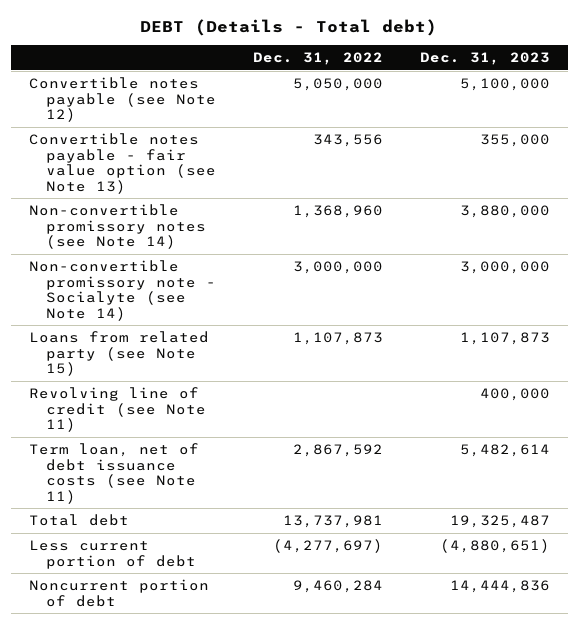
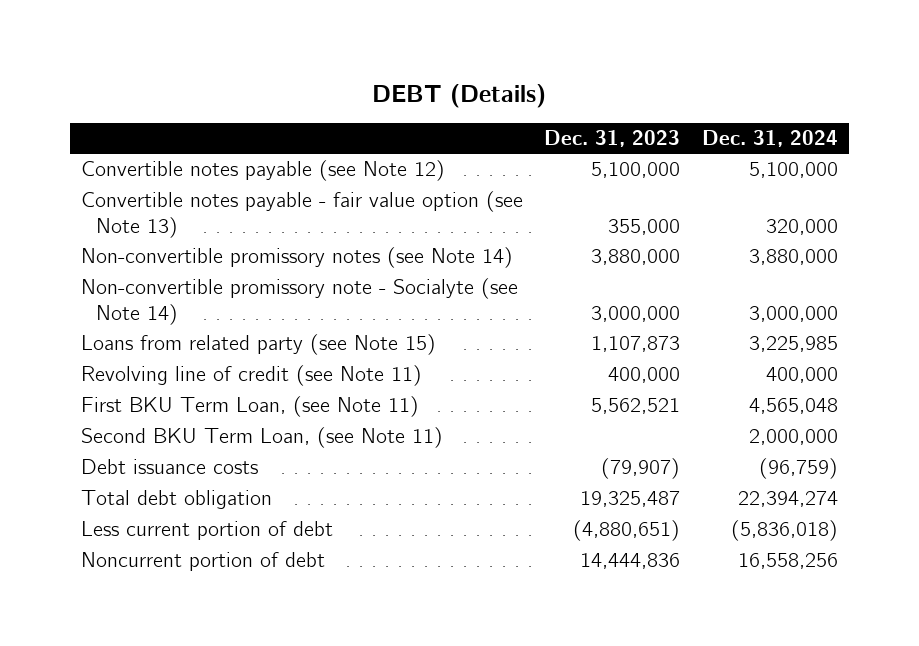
- DEBT (Details - Total debt)
+ DEBT (Details)
- | Dec. 31, 2022 | Dec. 31, 2023
+ | Dec. 31, 2023 | Dec. 31, 2024
- Term loan, net of debt issuance costs (see Note 11) | 2,867,592 | 5,482,614
- Total debt | 13,737,981 | 19,325,487
+ First BKU Term Loan, (see Note 11) | 5,562,521 | 4,565,048
+ Second BKU Term Loan, (see Note 11) | | 2,000,000
+ Debt issuance costs | (79,907) | (96,759)
+ Total debt obligation | 19,325,487 | 22,394,274

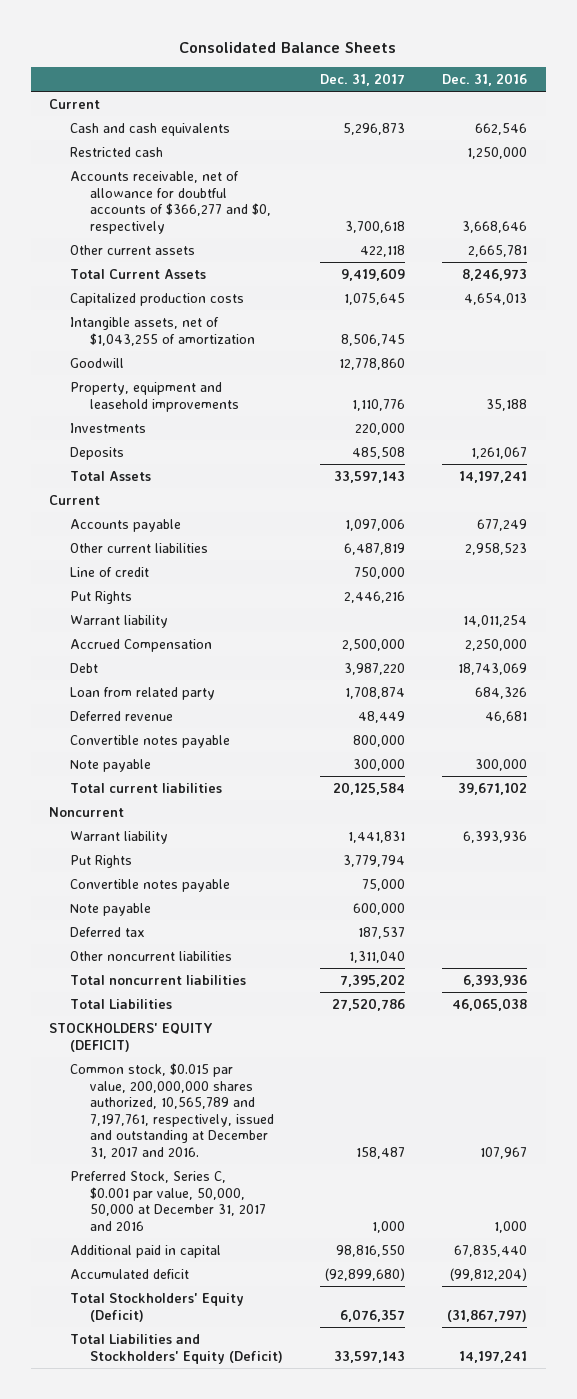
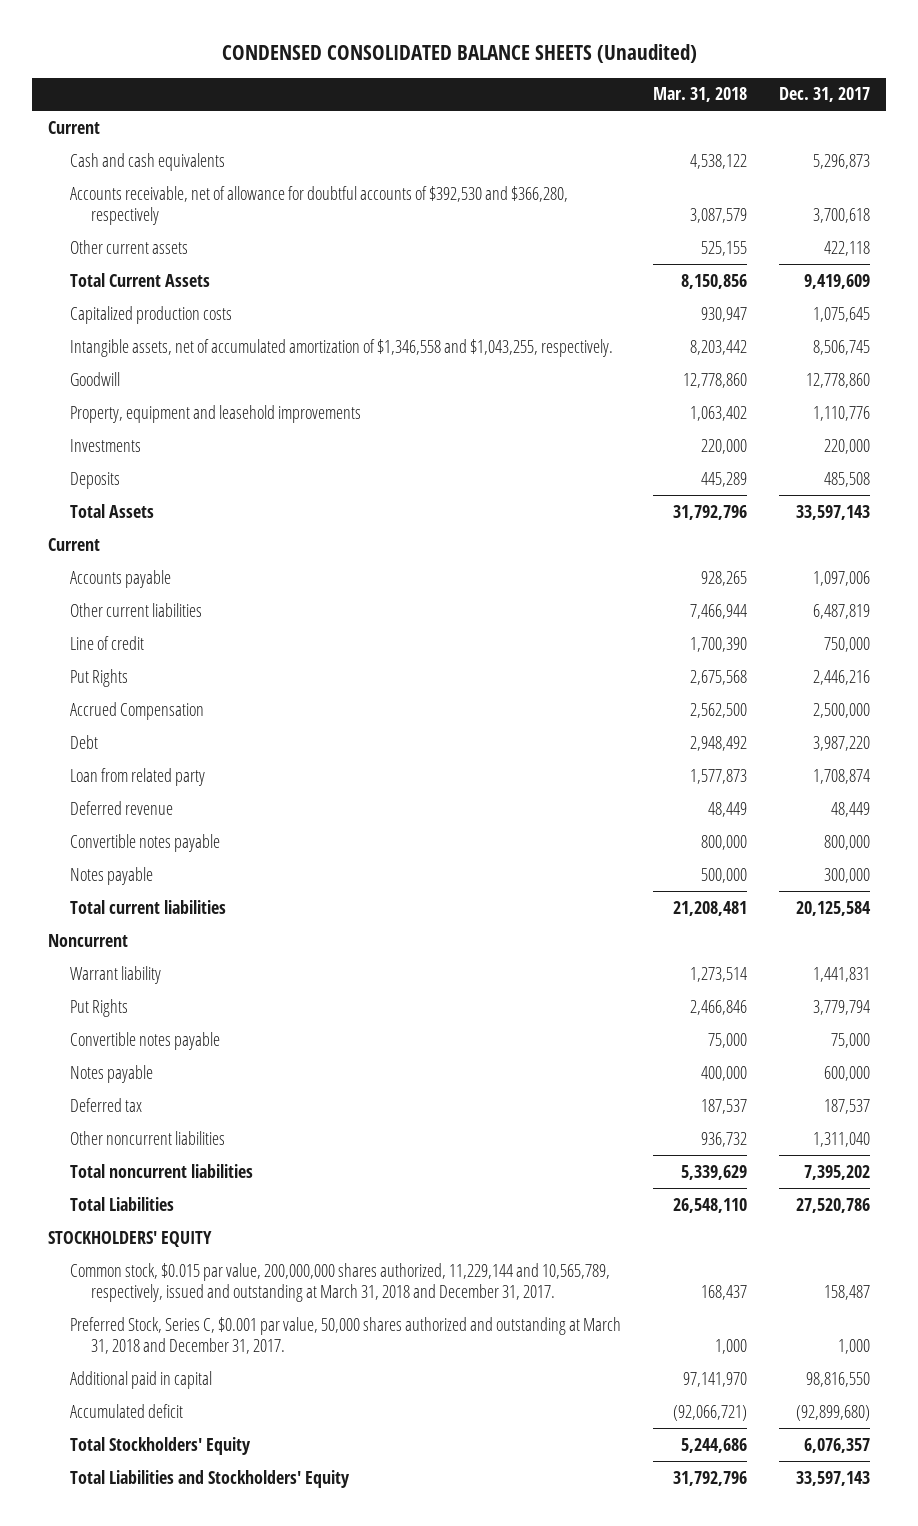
- Consolidated Balance Sheets
+ CONDENSED CONSOLIDATED BALANCE SHEETS (Unaudited)
- | Dec. 31, 2017 | Dec. 31, 2016
+ | Mar. 31, 2018 | Dec. 31, 2017
- Restricted cash | | 1,250,000
- Accounts receivable, net of allowance for doubtful accounts of $366,277 and $0, respectively | 3,700,618 | 3,668,646
+ Accounts receivable, net of allowance for doubtful accounts of $392,530 and $366,280, respectively | 3,087,579 | 3,700,618
- Intangible assets, net of $1,043,255 of amortization | 8,506,745 |
+ Intangible assets, net of accumulated amortization of $1,346,558 and $1,043,255, respectively. | 8,203,442 | 8,506,745
- Warrant liability | | 14,011,254
- Note payable | 300,000 | 300,000
+ Notes payable | 500,000 | 300,000
- Note payable | 600,000 |
+ Notes payable | 400,000 | 600,000
- STOCKHOLDERS' EQUITY (DEFICIT)
- Common stock, $0.015 par value, 200,000,000 shares authorized, 10,565,789 and 7,197,761, respectively, issued and outstanding at December 31, 2017 and 2016. | 158,487 | 107,967
- Preferred Stock, Series C, $0.001 par value, 50,000, 50,000 at December 31, 2017 and 2016 | 1,000 | 1,000
+ STOCKHOLDERS' EQUITY
+ Common stock, $0.015 par value, 200,000,000 shares authorized, 11,229,144 and 10,565,789, respectively, issued and outstanding at March 31, 2018 and December 31, 2017. | 168,437 | 158,487
+ Preferred Stock, Series C, $0.001 par value, 50,000 shares authorized and outstanding at March 31, 2018 and December 31, 2017. | 1,000 | 1,000
- Total Stockholders' Equity (Deficit) | 6,076,357 | (31,867,797)
- Total Liabilities and Stockholders' Equity (Deficit) | 33,597,143 | 14,197,241
+ Total Stockholders' Equity | 5,244,686 | 6,076,357
+ Total Liabilities and Stockholders' Equity | 31,792,796 | 33,597,143

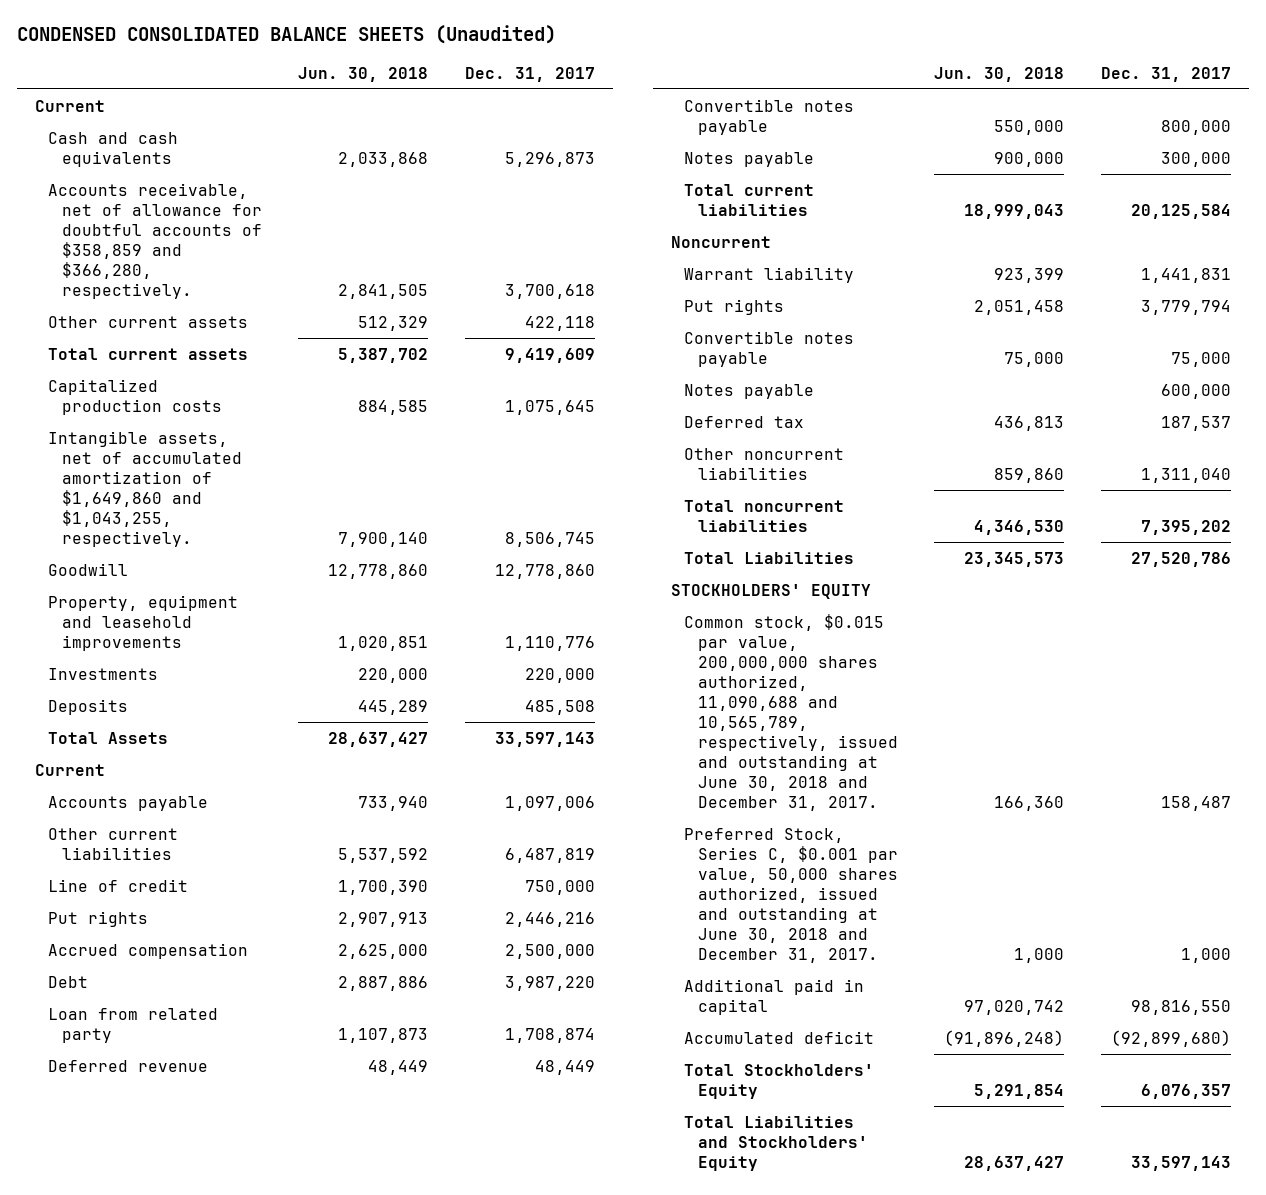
- | Mar. 31, 2018 | Dec. 31, 2017
+ | Jun. 30, 2018 | Dec. 31, 2017
- Accounts receivable, net of allowance for doubtful accounts of $392,530 and $366,280, respectively | 3,087,579 | 3,700,618
+ Accounts receivable, net of allowance for doubtful accounts of $358,859 and $366,280, respectively. | 2,841,505 | 3,700,618
- Total Current Assets | 8,150,856 | 9,419,609
+ Total current assets | 5,387,702 | 9,419,609
- Intangible assets, net of accumulated amortization of $1,346,558 and $1,043,255, respectively. | 8,203,442 | 8,506,745
+ Intangible assets, net of accumulated amortization of $1,649,860 and $1,043,255, respectively. | 7,900,140 | 8,506,745
- Put Rights | 2,675,568 | 2,446,216
- Accrued Compensation | 2,562,500 | 2,500,000
+ Put rights | 2,907,913 | 2,446,216
+ Accrued compensation | 2,625,000 | 2,500,000
- Put Rights | 2,466,846 | 3,779,794
+ Put rights | 2,051,458 | 3,779,794
- Common stock, $0.015 par value, 200,000,000 shares authorized, 11,229,144 and 10,565,789, respectively, issued and outstanding at March 31, 2018 and December 31, 2017. | 168,437 | 158,487
- Preferred Stock, Series C, $0.001 par value, 50,000 shares authorized and outstanding at March 31, 2018 and December 31, 2017. | 1,000 | 1,000
+ Common stock, $0.015 par value, 200,000,000 shares authorized, 11,090,688 and 10,565,789, respectively, issued and outstanding at June 30, 2018 and December 31, 2017. | 166,360 | 158,487
+ Preferred Stock, Series C, $0.001 par value, 50,000 shares authorized, issued and outstanding at June 30, 2018 and December 31, 2017. | 1,000 | 1,000

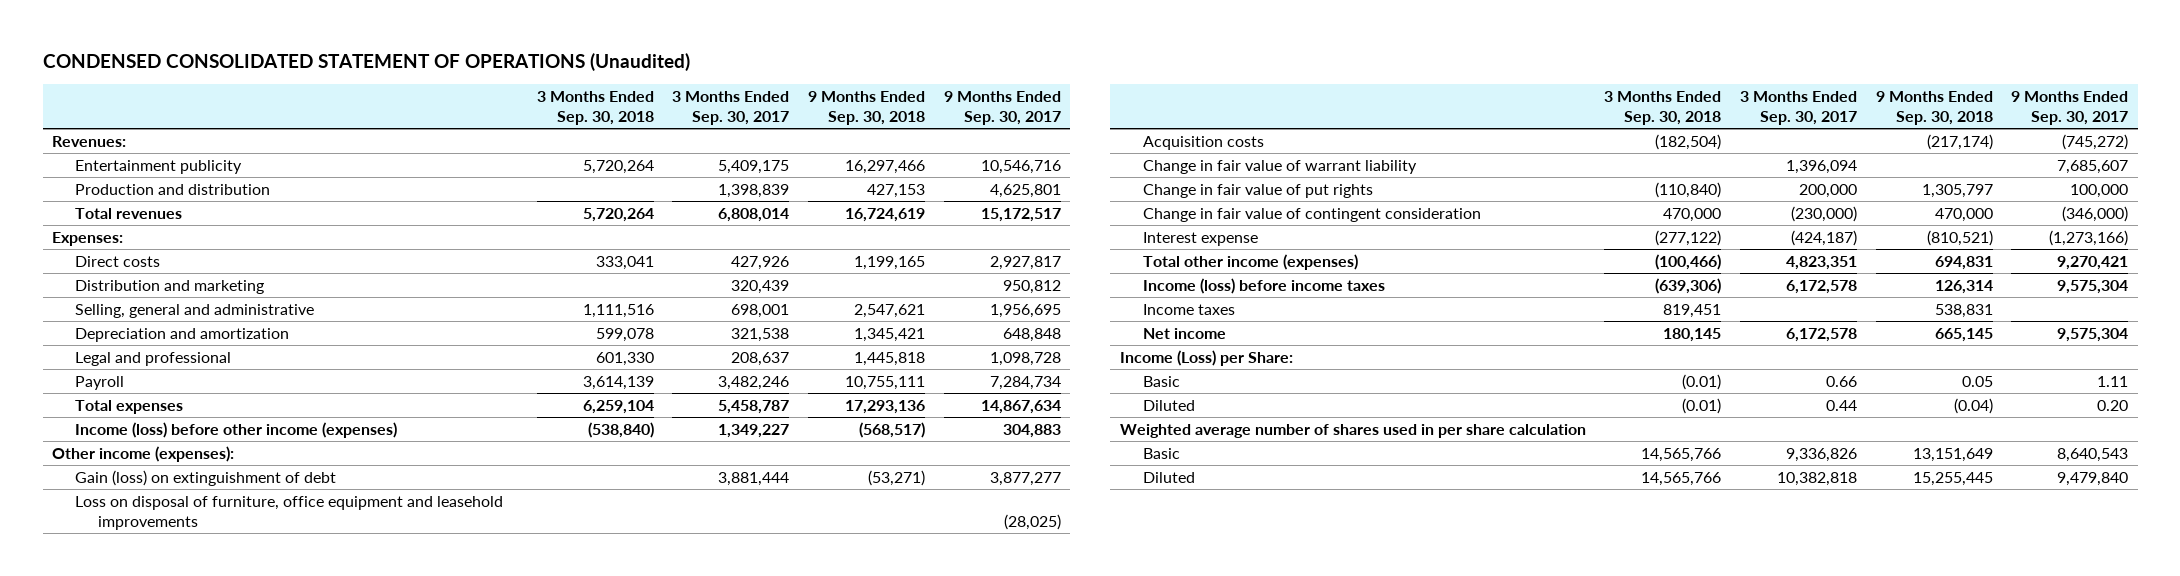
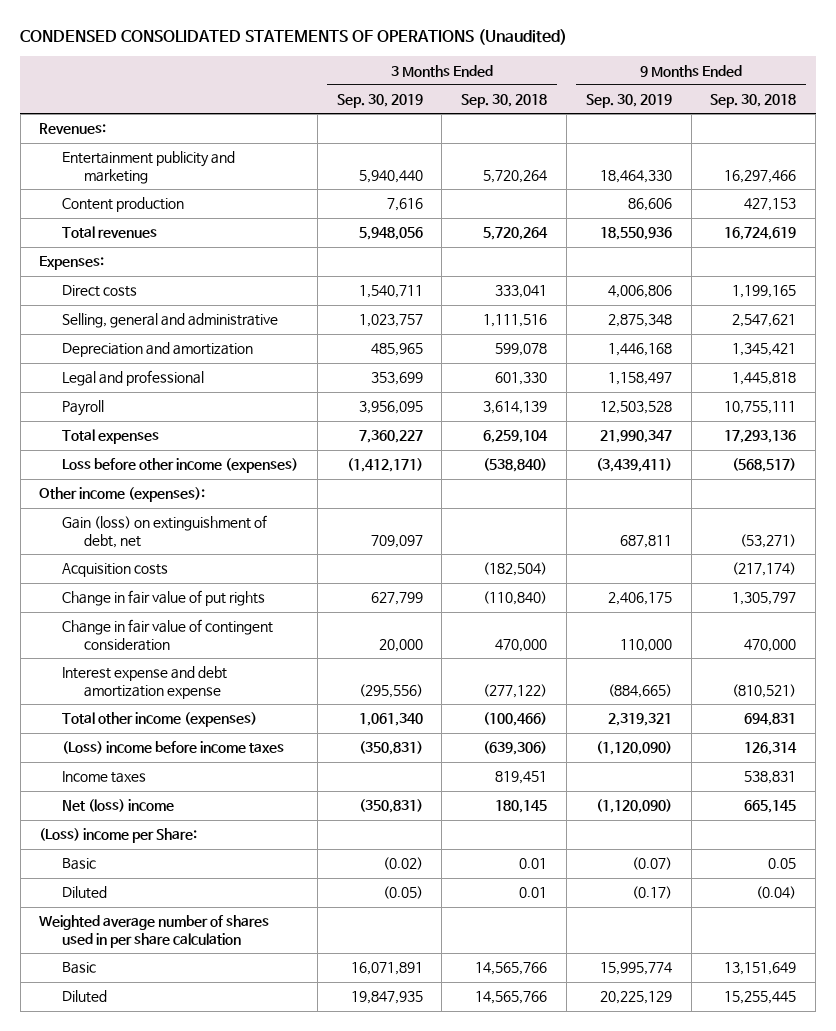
- CONDENSED CONSOLIDATED STATEMENT OF OPERATIONS (Unaudited)
+ CONDENSED CONSOLIDATED STATEMENTS OF OPERATIONS (Unaudited)
- | 3 Months Ended Sep. 30, 2018 | 3 Months Ended Sep. 30, 2017 | 9 Months Ended Sep. 30, 2018 | 9 Months Ended Sep. 30, 2017
+ | 3 Months Ended Sep. 30, 2019 | 3 Months Ended Sep. 30, 2018 | 9 Months Ended Sep. 30, 2019 | 9 Months Ended Sep. 30, 2018
- Entertainment publicity | 5,720,264 | 5,409,175 | 16,297,466 | 10,546,716
- Production and distribution | | 1,398,839 | 427,153 | 4,625,801
+ Entertainment publicity and marketing | 5,940,440 | 5,720,264 | 18,464,330 | 16,297,466
+ Content production | 7,616 | | 86,606 | 427,153
- Distribution and marketing | | 320,439 | | 950,812
- Income (loss) before other income (expenses) | (538,840) | 1,349,227 | (568,517) | 304,883
+ Loss before other income (expenses) | (1,412,171) | (538,840) | (3,439,411) | (568,517)
- Gain (loss) on extinguishment of debt | | 3,881,444 | (53,271) | 3,877,277
- Loss on disposal of furniture, office equipment and leasehold improvements | | | | (28,025)
+ Gain (loss) on extinguishment of debt, net | 709,097 | | 687,811 | (53,271)
- Change in fair value of warrant liability | | 1,396,094 | | 7,685,607
- Interest expense | (277,122) | (424,187) | (810,521) | (1,273,166)
+ Interest expense and debt amortization expense | (295,556) | (277,122) | (884,665) | (810,521)
- Income (loss) before income taxes | (639,306) | 6,172,578 | 126,314 | 9,575,304
+ (Loss) income before income taxes | (350,831) | (639,306) | (1,120,090) | 126,314
- Net income | 180,145 | 6,172,578 | 665,145 | 9,575,304
- Income (Loss) per Share:
- Basic | (0.01) | 0.66 | 0.05 | 1.11
- Diluted | (0.01) | 0.44 | (0.04) | 0.20
+ Net (loss) income | (350,831) | 180,145 | (1,120,090) | 665,145
+ (Loss) income per Share:
+ Basic | (0.02) | 0.01 | (0.07) | 0.05
+ Diluted | (0.05) | 0.01 | (0.17) | (0.04)

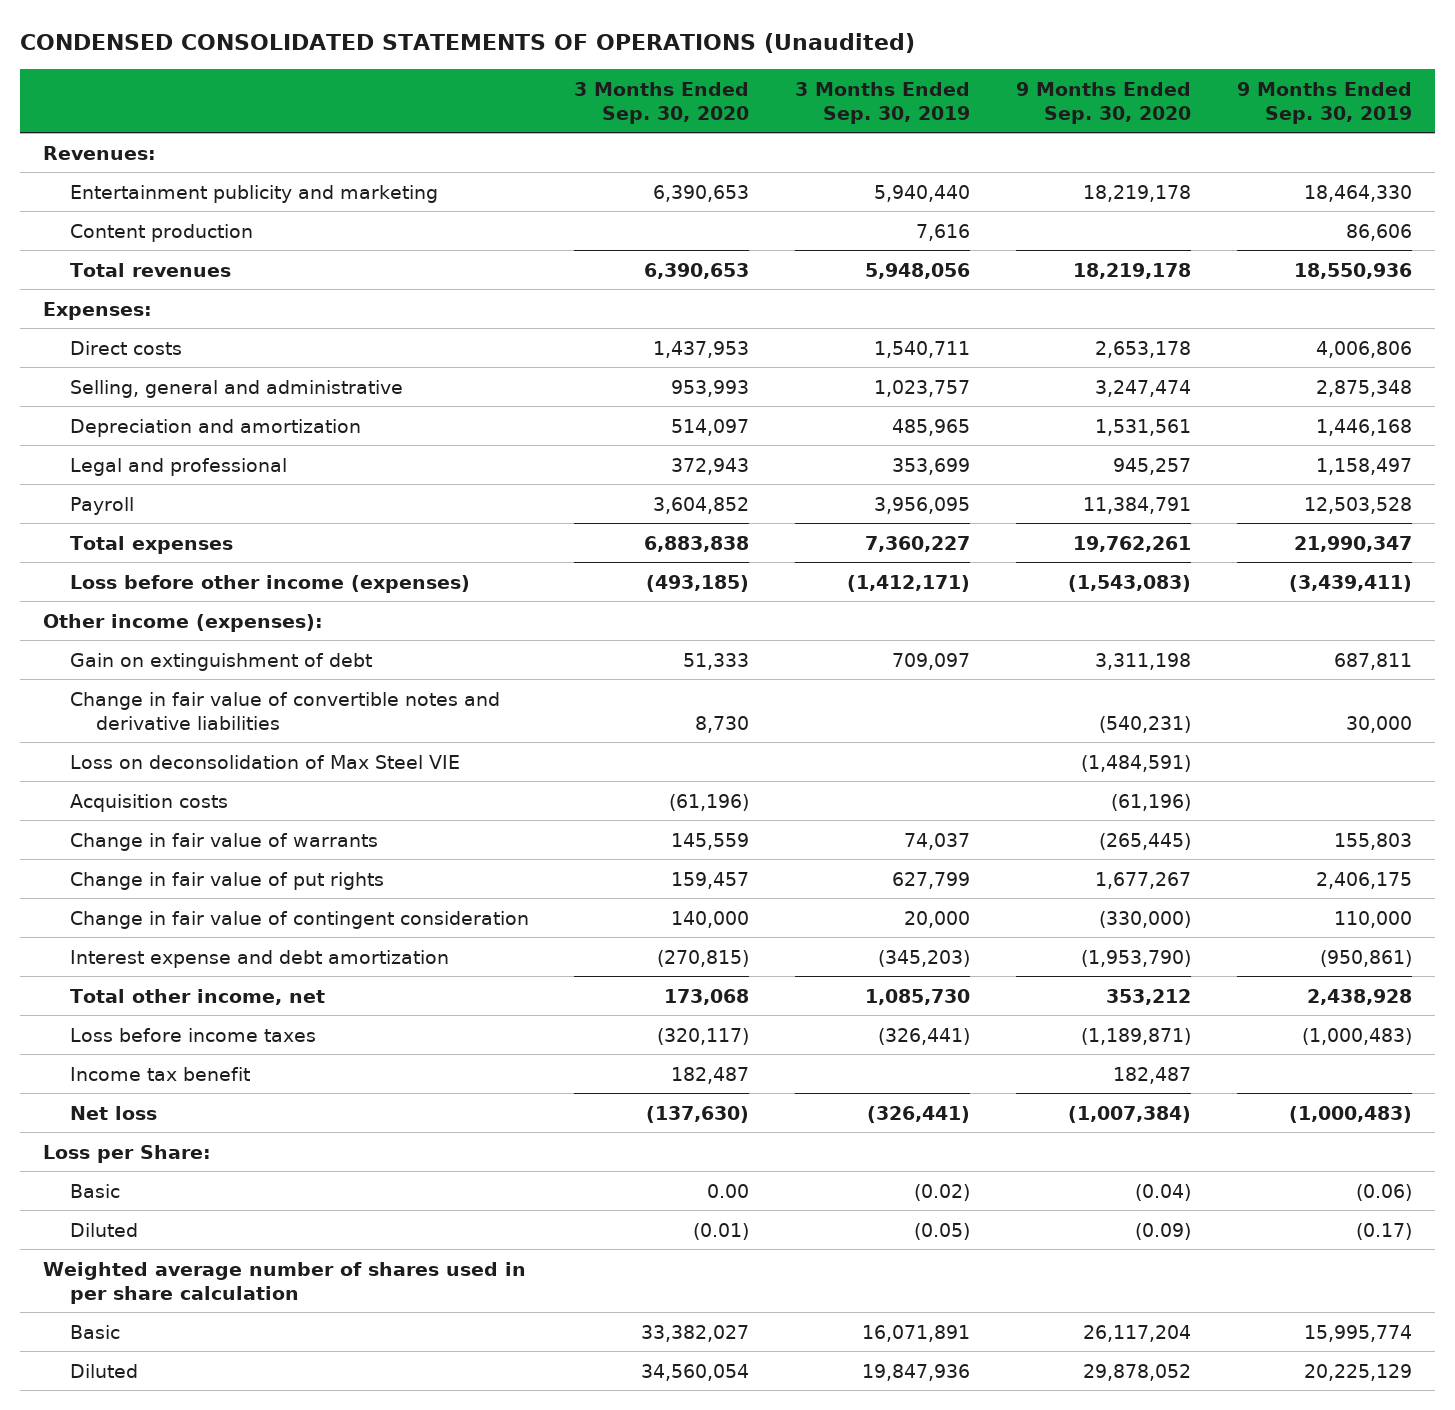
- | 3 Months Ended Sep. 30, 2019 | 3 Months Ended Sep. 30, 2018 | 9 Months Ended Sep. 30, 2019 | 9 Months Ended Sep. 30, 2018
+ | 3 Months Ended Sep. 30, 2020 | 3 Months Ended Sep. 30, 2019 | 9 Months Ended Sep. 30, 2020 | 9 Months Ended Sep. 30, 2019
- Gain (loss) on extinguishment of debt, net | 709,097 | | 687,811 | (53,271)
+ Gain on extinguishment of debt | 51,333 | 709,097 | 3,311,198 | 687,811
+ Change in fair value of convertible notes and derivative liabilities | 8,730 | | (540,231) | 30,000
+ Loss on deconsolidation of Max Steel VIE | | | (1,484,591) |
+ Change in fair value of warrants | 145,559 | 74,037 | (265,445) | 155,803
- Interest expense and debt amortization expense | (295,556) | (277,122) | (884,665) | (810,521)
- Total other income (expenses) | 1,061,340 | (100,466) | 2,319,321 | 694,831
- (Loss) income before income taxes | (350,831) | (639,306) | (1,120,090) | 126,314
- Income taxes | | 819,451 | | 538,831
- Net (loss) income | (350,831) | 180,145 | (1,120,090) | 665,145
- (Loss) income per Share:
- Basic | (0.02) | 0.01 | (0.07) | 0.05
+ Interest expense and debt amortization | (270,815) | (345,203) | (1,953,790) | (950,861)
+ Total other income, net | 173,068 | 1,085,730 | 353,212 | 2,438,928
+ Loss before income taxes | (320,117) | (326,441) | (1,189,871) | (1,000,483)
+ Income tax benefit | 182,487 | | 182,487 |
+ Net loss | (137,630) | (326,441) | (1,007,384) | (1,000,483)
+ Loss per Share:
+ Basic | 0.00 | (0.02) | (0.04) | (0.06)
- Diluted | 19,847,935 | 14,565,766 | 20,225,129 | 15,255,445
+ Diluted | 34,560,054 | 19,847,936 | 29,878,052 | 20,225,129

